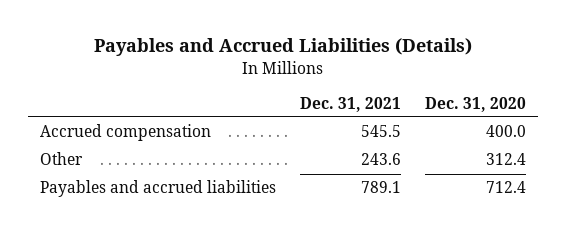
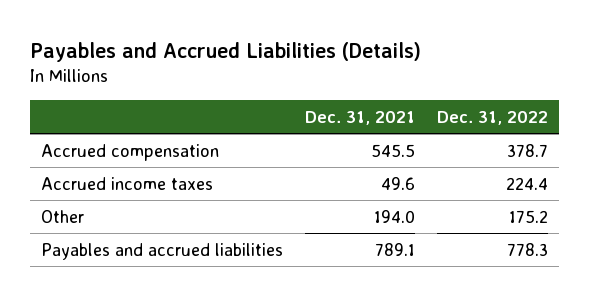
- | Dec. 31, 2021 | Dec. 31, 2020
+ | Dec. 31, 2021 | Dec. 31, 2022
- Other | 243.6 | 312.4
+ Accrued income taxes | 49.6 | 224.4
+ Other | 194.0 | 175.2

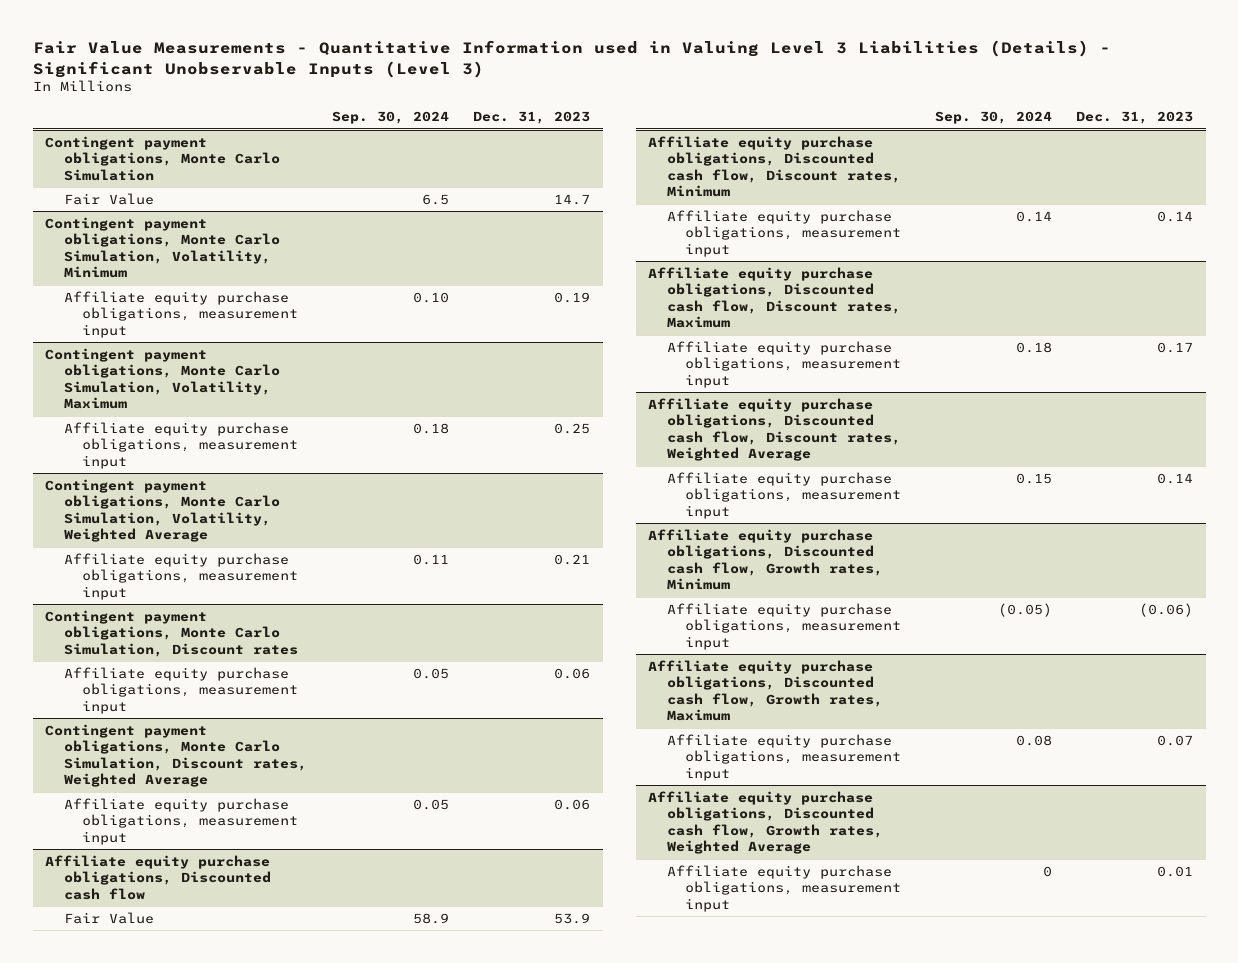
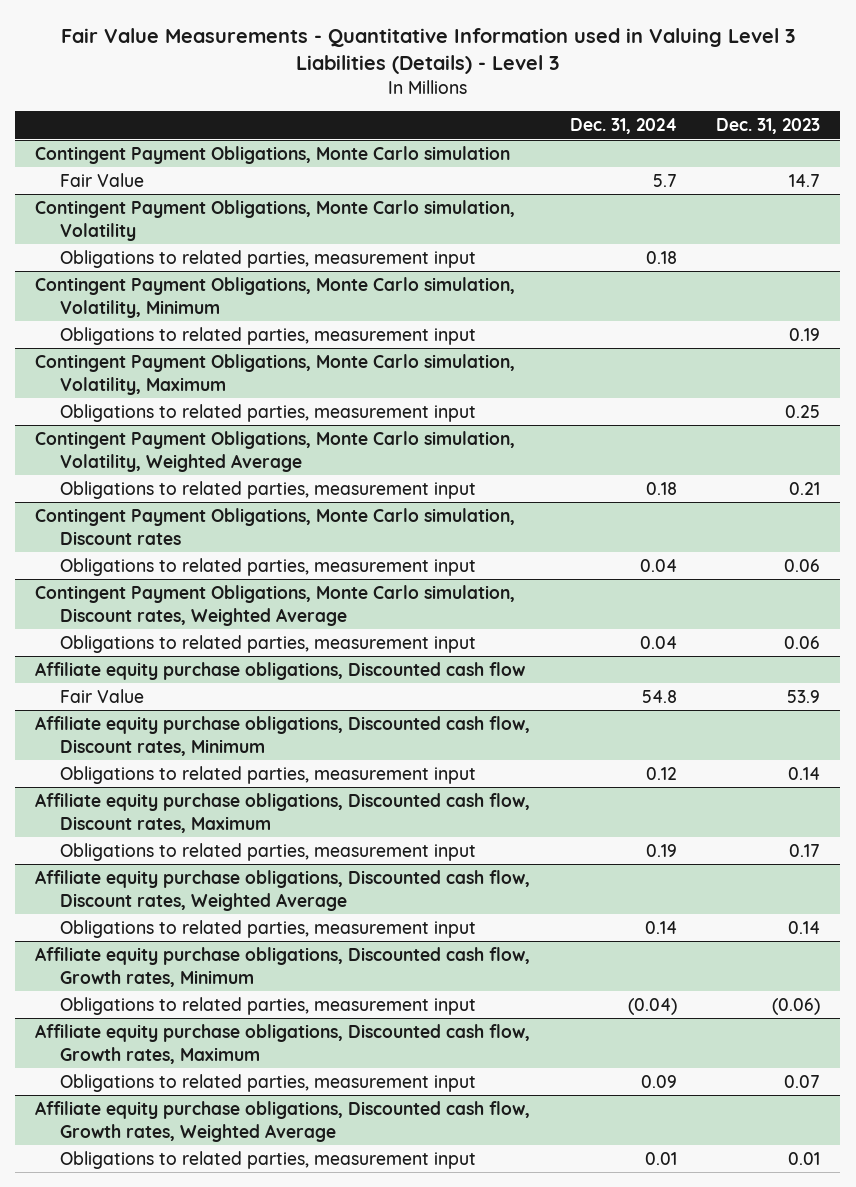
- Fair Value Measurements - Quantitative Information used in Valuing Level 3 Liabilities (Details) - Significant Unobservable Inputs (Level 3)
+ Fair Value Measurements - Quantitative Information used in Valuing Level 3 Liabilities (Details) - Level 3
- | Sep. 30, 2024 | Dec. 31, 2023
+ | Dec. 31, 2024 | Dec. 31, 2023
- Contingent payment obligations, Monte Carlo Simulation
+ Contingent Payment Obligations, Monte Carlo simulation
- Contingent payment obligations, Monte Carlo Simulation, Volatility, Minimum
- Affiliate equity purchase obligations, measurement input | 0.10 | 0.19
- Contingent payment obligations, Monte Carlo Simulation, Volatility, Maximum
- Affiliate equity purchase obligations, measurement input | 0.18 | 0.25
- Contingent payment obligations, Monte Carlo Simulation, Volatility, Weighted Average
- Affiliate equity purchase obligations, measurement input | 0.11 | 0.21
- Contingent payment obligations, Monte Carlo Simulation, Discount rates
- Affiliate equity purchase obligations, measurement input | 0.05 | 0.06
- Contingent payment obligations, Monte Carlo Simulation, Discount rates, Weighted Average
- Affiliate equity purchase obligations, measurement input | 0.05 | 0.06
+ Contingent Payment Obligations, Monte Carlo simulation, Volatility
+ Obligations to related parties, measurement input | 0.18 |
+ Contingent Payment Obligations, Monte Carlo simulation, Volatility, Minimum
+ Obligations to related parties, measurement input | | 0.19
+ Contingent Payment Obligations, Monte Carlo simulation, Volatility, Maximum
+ Obligations to related parties, measurement input | | 0.25
+ Contingent Payment Obligations, Monte Carlo simulation, Volatility, Weighted Average
+ Obligations to related parties, measurement input | 0.18 | 0.21
+ Contingent Payment Obligations, Monte Carlo simulation, Discount rates
+ Obligations to related parties, measurement input | 0.04 | 0.06
+ Contingent Payment Obligations, Monte Carlo simulation, Discount rates, Weighted Average
+ Obligations to related parties, measurement input | 0.04 | 0.06
@ Affiliate equity purchase obligations, Discounted cash flow, Discount rates, Minimum
- Affiliate equity purchase obligations, measurement input | 0.14 | 0.14
+ Obligations to related parties, measurement input | 0.12 | 0.14
@ Affiliate equity purchase obligations, Discounted cash flow, Discount rates, Maximum
- Affiliate equity purchase obligations, measurement input | 0.18 | 0.17
+ Obligations to related parties, measurement input | 0.19 | 0.17
@ Affiliate equity purchase obligations, Discounted cash flow, Discount rates, Weighted Average
- Affiliate equity purchase obligations, measurement input | 0.15 | 0.14
+ Obligations to related parties, measurement input | 0.14 | 0.14
@ Affiliate equity purchase obligations, Discounted cash flow, Growth rates, Minimum
- Affiliate equity purchase obligations, measurement input | (0.05) | (0.06)
+ Obligations to related parties, measurement input | (0.04) | (0.06)
@ Affiliate equity purchase obligations, Discounted cash flow, Growth rates, Maximum
- Affiliate equity purchase obligations, measurement input | 0.08 | 0.07
+ Obligations to related parties, measurement input | 0.09 | 0.07
@ Affiliate equity purchase obligations, Discounted cash flow, Growth rates, Weighted Average
- Affiliate equity purchase obligations, measurement input | 0 | 0.01
+ Obligations to related parties, measurement input | 0.01 | 0.01

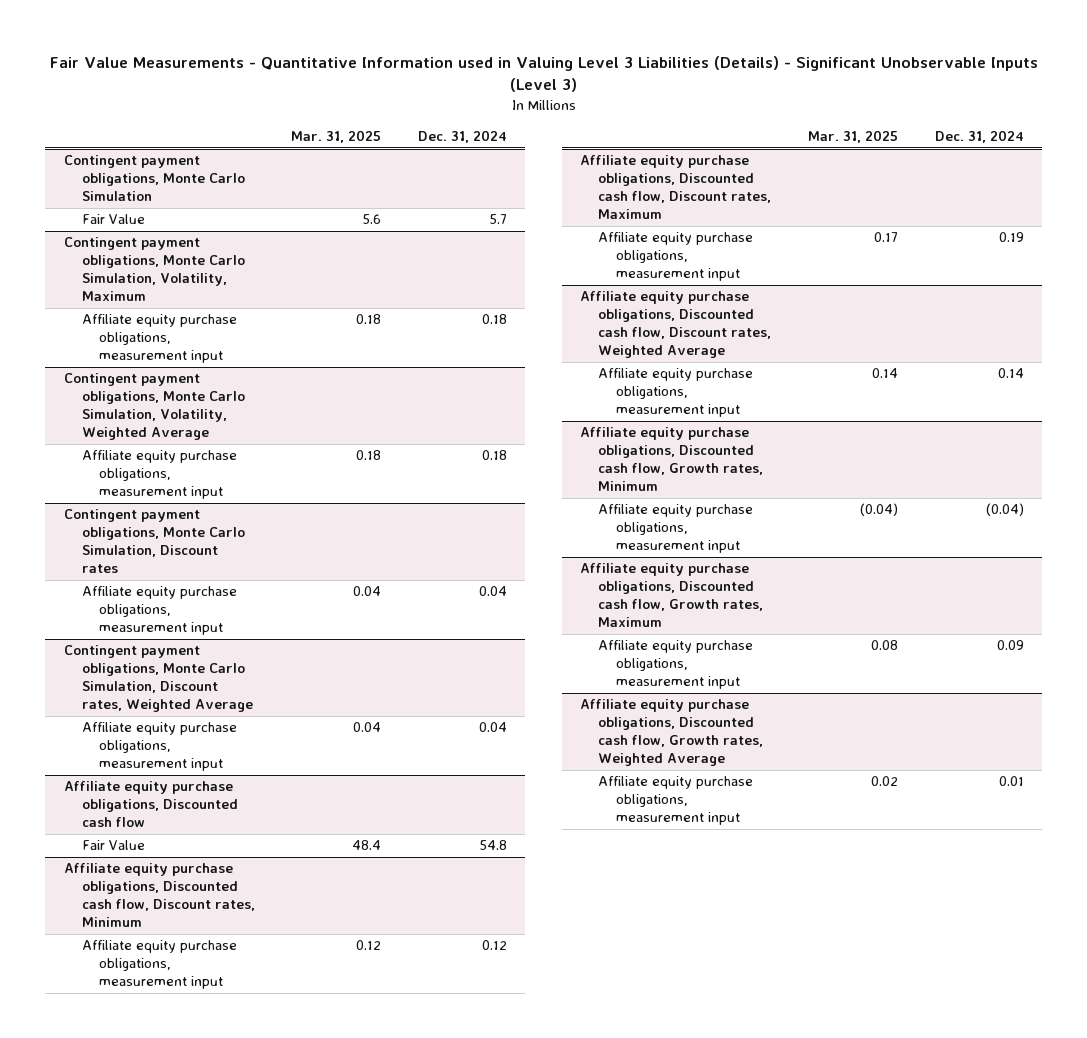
- Fair Value Measurements - Quantitative Information used in Valuing Level 3 Liabilities (Details) - Level 3
+ Fair Value Measurements - Quantitative Information used in Valuing Level 3 Liabilities (Details) - Significant Unobservable Inputs (Level 3)
- | Dec. 31, 2024 | Dec. 31, 2023
+ | Mar. 31, 2025 | Dec. 31, 2024
- Contingent Payment Obligations, Monte Carlo simulation
+ Contingent payment obligations, Monte Carlo Simulation
- Contingent Payment Obligations, Monte Carlo simulation, Volatility
- Obligations to related parties, measurement input | 0.18 |
- Contingent Payment Obligations, Monte Carlo simulation, Volatility, Minimum
- Obligations to related parties, measurement input | | 0.19
- Contingent Payment Obligations, Monte Carlo simulation, Volatility, Maximum
- Obligations to related parties, measurement input | | 0.25
- Contingent Payment Obligations, Monte Carlo simulation, Volatility, Weighted Average
- Obligations to related parties, measurement input | 0.18 | 0.21
- Contingent Payment Obligations, Monte Carlo simulation, Discount rates
- Obligations to related parties, measurement input | 0.04 | 0.06
- Contingent Payment Obligations, Monte Carlo simulation, Discount rates, Weighted Average
- Obligations to related parties, measurement input | 0.04 | 0.06
+ Contingent payment obligations, Monte Carlo Simulation, Volatility, Maximum
+ Affiliate equity purchase obligations, measurement input | 0.18 | 0.18
+ Contingent payment obligations, Monte Carlo Simulation, Volatility, Weighted Average
+ Affiliate equity purchase obligations, measurement input | 0.18 | 0.18
+ Contingent payment obligations, Monte Carlo Simulation, Discount rates
+ Affiliate equity purchase obligations, measurement input | 0.04 | 0.04
+ Contingent payment obligations, Monte Carlo Simulation, Discount rates, Weighted Average
+ Affiliate equity purchase obligations, measurement input | 0.04 | 0.04
@ Affiliate equity purchase obligations, Discounted cash flow, Discount rates, Minimum
- Obligations to related parties, measurement input | 0.12 | 0.14
+ Affiliate equity purchase obligations, measurement input | 0.12 | 0.12
@ Affiliate equity purchase obligations, Discounted cash flow, Discount rates, Maximum
- Obligations to related parties, measurement input | 0.19 | 0.17
+ Affiliate equity purchase obligations, measurement input | 0.17 | 0.19
@ Affiliate equity purchase obligations, Discounted cash flow, Discount rates, Weighted Average
- Obligations to related parties, measurement input | 0.14 | 0.14
+ Affiliate equity purchase obligations, measurement input | 0.14 | 0.14
@ Affiliate equity purchase obligations, Discounted cash flow, Growth rates, Minimum
- Obligations to related parties, measurement input | (0.04) | (0.06)
+ Affiliate equity purchase obligations, measurement input | (0.04) | (0.04)
@ Affiliate equity purchase obligations, Discounted cash flow, Growth rates, Maximum
- Obligations to related parties, measurement input | 0.09 | 0.07
+ Affiliate equity purchase obligations, measurement input | 0.08 | 0.09
@ Affiliate equity purchase obligations, Discounted cash flow, Growth rates, Weighted Average
- Obligations to related parties, measurement input | 0.01 | 0.01
+ Affiliate equity purchase obligations, measurement input | 0.02 | 0.01

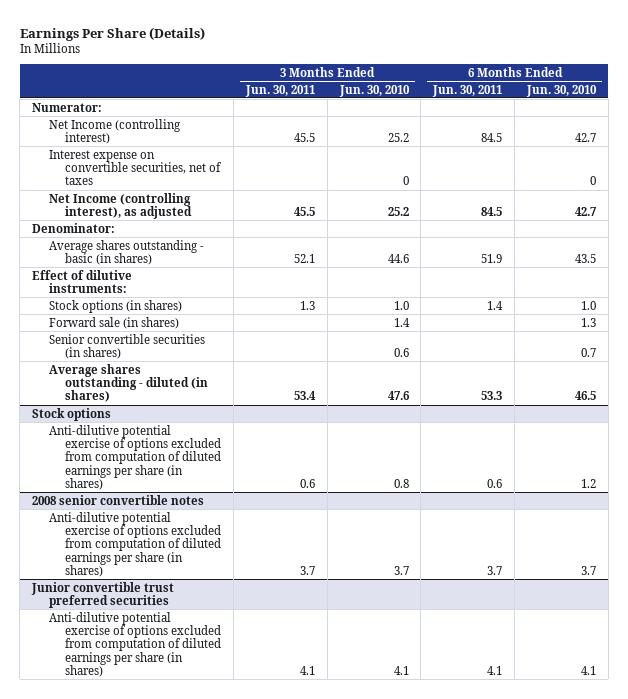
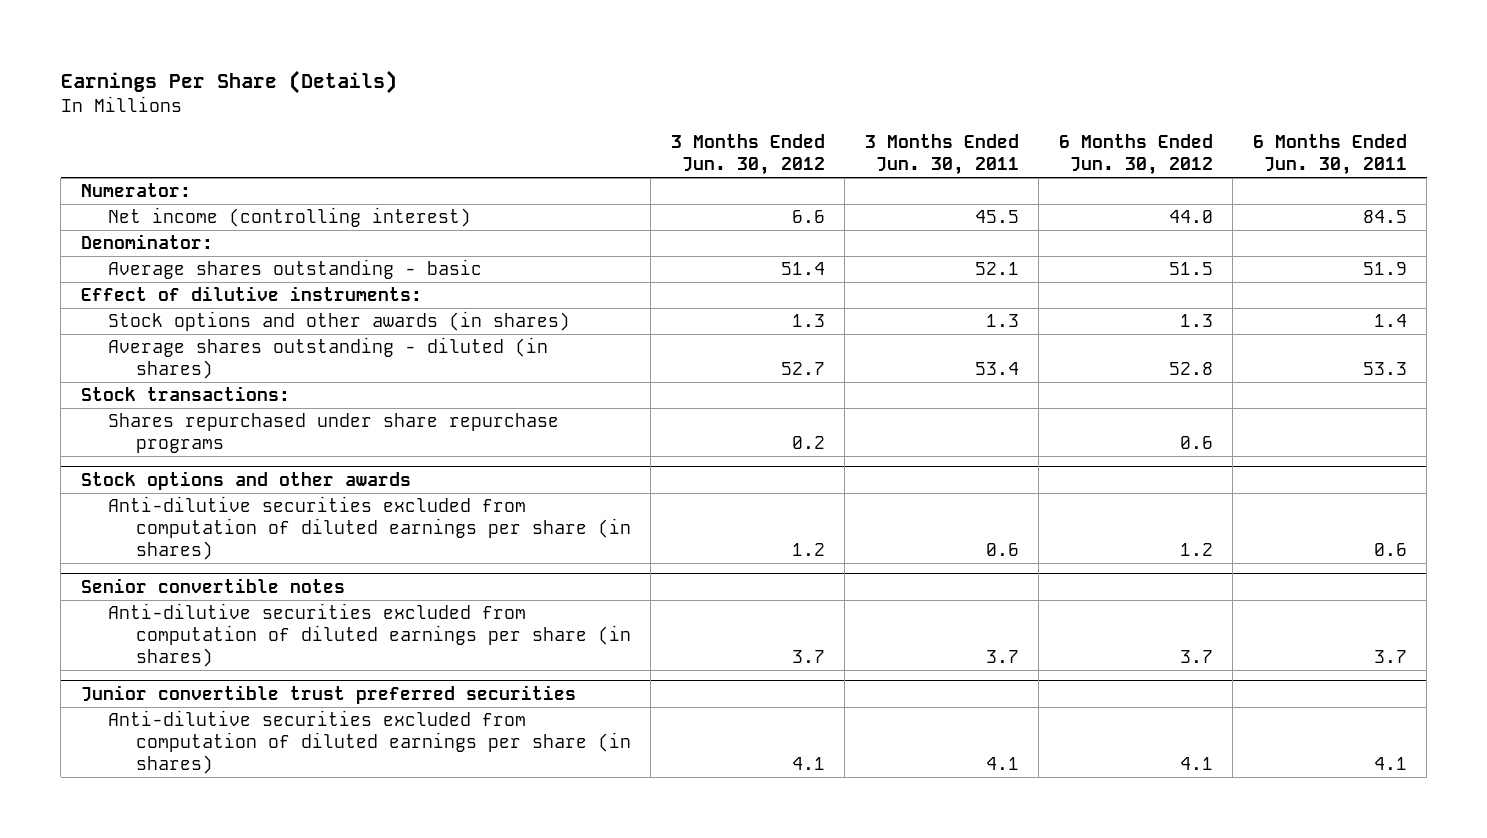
- | 3 Months Ended Jun. 30, 2011 | 3 Months Ended Jun. 30, 2010 | 6 Months Ended Jun. 30, 2011 | 6 Months Ended Jun. 30, 2010
+ | 3 Months Ended Jun. 30, 2012 | 3 Months Ended Jun. 30, 2011 | 6 Months Ended Jun. 30, 2012 | 6 Months Ended Jun. 30, 2011
- Net Income (controlling interest) | 45.5 | 25.2 | 84.5 | 42.7
- Interest expense on convertible securities, net of taxes | | 0 | | 0
- Net Income (controlling interest), as adjusted | 45.5 | 25.2 | 84.5 | 42.7
+ Net income (controlling interest) | 6.6 | 45.5 | 44.0 | 84.5
- Average shares outstanding - basic (in shares) | 52.1 | 44.6 | 51.9 | 43.5
+ Average shares outstanding - basic | 51.4 | 52.1 | 51.5 | 51.9
- Stock options (in shares) | 1.3 | 1.0 | 1.4 | 1.0
- Forward sale (in shares) | | 1.4 | | 1.3
- Senior convertible securities (in shares) | | 0.6 | | 0.7
+ Stock options and other awards (in shares) | 1.3 | 1.3 | 1.3 | 1.4
- Stock options
- Anti-dilutive potential exercise of options excluded from computation of diluted earnings per share (in shares) | 0.6 | 0.8 | 0.6 | 1.2
- 2008 senior convertible notes
- Anti-dilutive potential exercise of options excluded from computation of diluted earnings per share (in shares) | 3.7 | 3.7 | 3.7 | 3.7
+ Stock transactions:
+ Shares repurchased under share repurchase programs | 0.2 | | 0.6 |
+ Stock options and other awards
+ Anti-dilutive securities excluded from computation of diluted earnings per share (in shares) | 1.2 | 0.6 | 1.2 | 0.6
+ Senior convertible notes
+ Anti-dilutive securities excluded from computation of diluted earnings per share (in shares) | 3.7 | 3.7 | 3.7 | 3.7
@ Junior convertible trust preferred securities
- Anti-dilutive potential exercise of options excluded from computation of diluted earnings per share (in shares) | 4.1 | 4.1 | 4.1 | 4.1
+ Anti-dilutive securities excluded from computation of diluted earnings per share (in shares) | 4.1 | 4.1 | 4.1 | 4.1

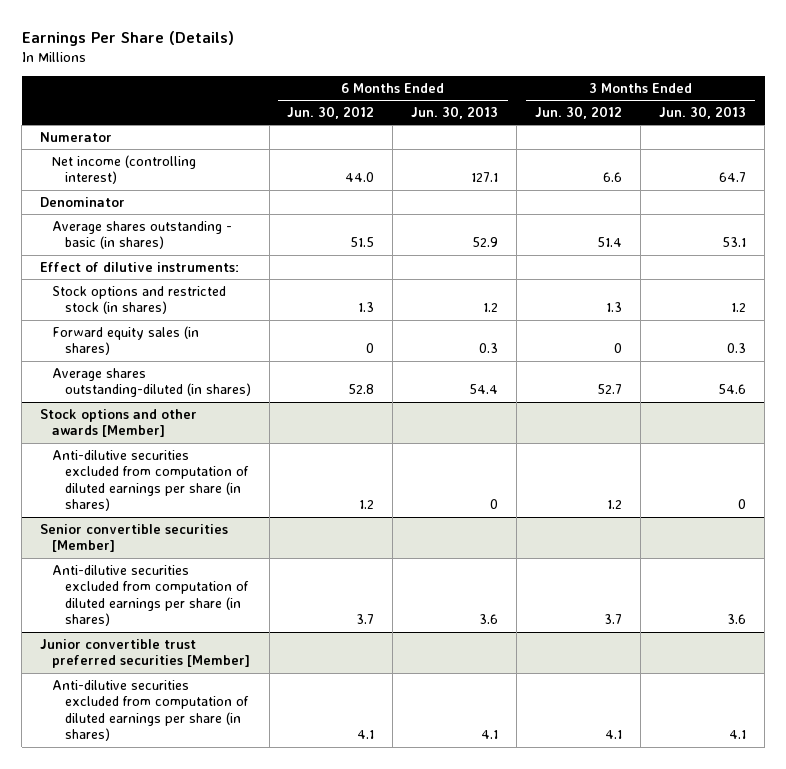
- | 3 Months Ended Jun. 30, 2012 | 3 Months Ended Jun. 30, 2011 | 6 Months Ended Jun. 30, 2012 | 6 Months Ended Jun. 30, 2011
+ | 6 Months Ended Jun. 30, 2012 | 6 Months Ended Jun. 30, 2013 | 3 Months Ended Jun. 30, 2012 | 3 Months Ended Jun. 30, 2013
- Numerator:
+ Numerator
- Denominator:
- Average shares outstanding - basic | 51.4 | 52.1 | 51.5 | 51.9
+ Denominator
+ Average shares outstanding - basic (in shares) | 51.5 | 52.9 | 51.4 | 53.1
- Stock options and other awards (in shares) | 1.3 | 1.3 | 1.3 | 1.4
- Average shares outstanding - diluted (in shares) | 52.7 | 53.4 | 52.8 | 53.3
- Stock transactions:
- Shares repurchased under share repurchase programs | 0.2 | | 0.6 |
- Stock options and other awards
+ Stock options and restricted stock (in shares) | 1.3 | 1.2 | 1.3 | 1.2
+ Forward equity sales (in shares) | 0 | 0.3 | 0 | 0.3
+ Average shares outstanding-diluted (in shares) | 52.8 | 54.4 | 52.7 | 54.6
+ Stock options and other awards [Member]
- Senior convertible notes
+ Senior convertible securities [Member]
- Junior convertible trust preferred securities
+ Junior convertible trust preferred securities [Member]

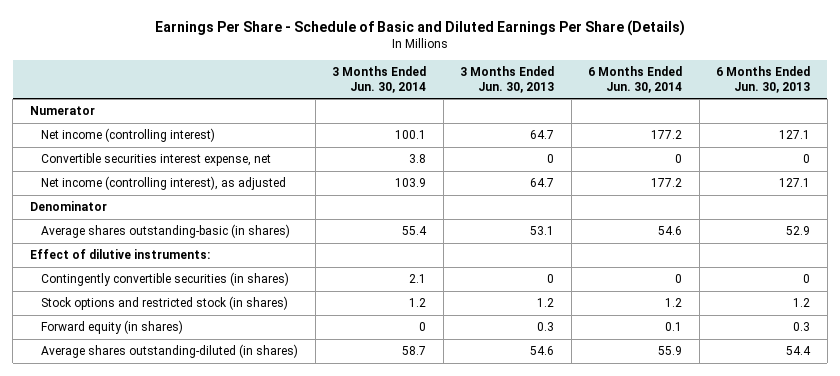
- Earnings Per Share (Details)
+ Earnings Per Share - Schedule of Basic and Diluted Earnings Per Share (Details)
- | 6 Months Ended Jun. 30, 2012 | 6 Months Ended Jun. 30, 2013 | 3 Months Ended Jun. 30, 2012 | 3 Months Ended Jun. 30, 2013
+ | 3 Months Ended Jun. 30, 2014 | 3 Months Ended Jun. 30, 2013 | 6 Months Ended Jun. 30, 2014 | 6 Months Ended Jun. 30, 2013
+ Convertible securities interest expense, net | 3.8 | 0 | 0 | 0
+ Net income (controlling interest), as adjusted | 103.9 | 64.7 | 177.2 | 127.1
- Average shares outstanding - basic (in shares) | 51.5 | 52.9 | 51.4 | 53.1
+ Average shares outstanding-basic (in shares) | 55.4 | 53.1 | 54.6 | 52.9
+ Contingently convertible securities (in shares) | 2.1 | 0 | 0 | 0
- Forward equity sales (in shares) | 0 | 0.3 | 0 | 0.3
+ Forward equity (in shares) | 0 | 0.3 | 0.1 | 0.3
- Stock options and other awards [Member]
- Anti-dilutive securities excluded from computation of diluted earnings per share (in shares) | 1.2 | 0 | 1.2 | 0
- Senior convertible securities [Member]
- Anti-dilutive securities excluded from computation of diluted earnings per share (in shares) | 3.7 | 3.6 | 3.7 | 3.6
- Junior convertible trust preferred securities [Member]
- Anti-dilutive securities excluded from computation of diluted earnings per share (in shares) | 4.1 | 4.1 | 4.1 | 4.1

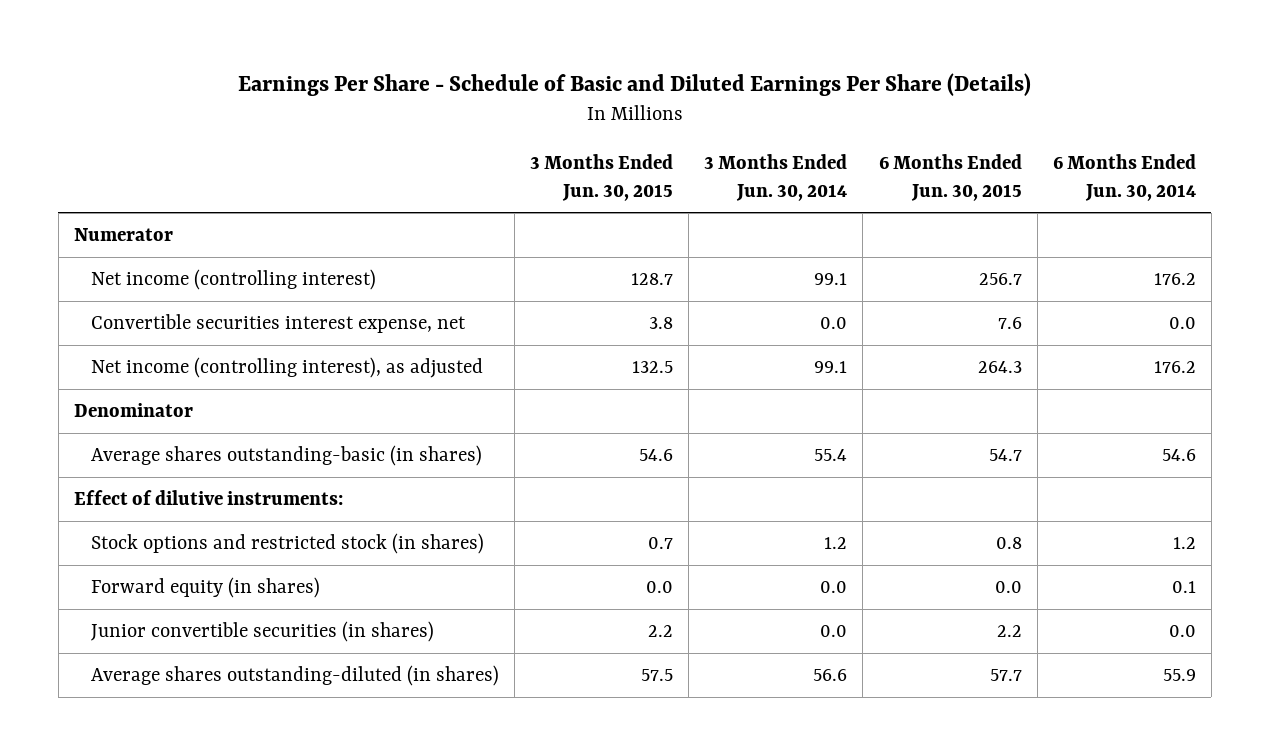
- | 3 Months Ended Jun. 30, 2014 | 3 Months Ended Jun. 30, 2013 | 6 Months Ended Jun. 30, 2014 | 6 Months Ended Jun. 30, 2013
+ | 3 Months Ended Jun. 30, 2015 | 3 Months Ended Jun. 30, 2014 | 6 Months Ended Jun. 30, 2015 | 6 Months Ended Jun. 30, 2014
- Net income (controlling interest) | 100.1 | 64.7 | 177.2 | 127.1
- Convertible securities interest expense, net | 3.8 | 0 | 0 | 0
- Net income (controlling interest), as adjusted | 103.9 | 64.7 | 177.2 | 127.1
+ Net income (controlling interest) | 128.7 | 99.1 | 256.7 | 176.2
+ Convertible securities interest expense, net | 3.8 | 0.0 | 7.6 | 0.0
+ Net income (controlling interest), as adjusted | 132.5 | 99.1 | 264.3 | 176.2
- Contingently convertible securities (in shares) | 2.1 | 0 | 0 | 0
- Forward equity (in shares) | 0 | 0.3 | 0.1 | 0.3
- Average shares outstanding-diluted (in shares) | 58.7 | 54.6 | 55.9 | 54.4
+ Forward equity (in shares) | 0.0 | 0.0 | 0.0 | 0.1
+ Junior convertible securities (in shares) | 2.2 | 0.0 | 2.2 | 0.0
+ Average shares outstanding-diluted (in shares) | 57.5 | 56.6 | 57.7 | 55.9

